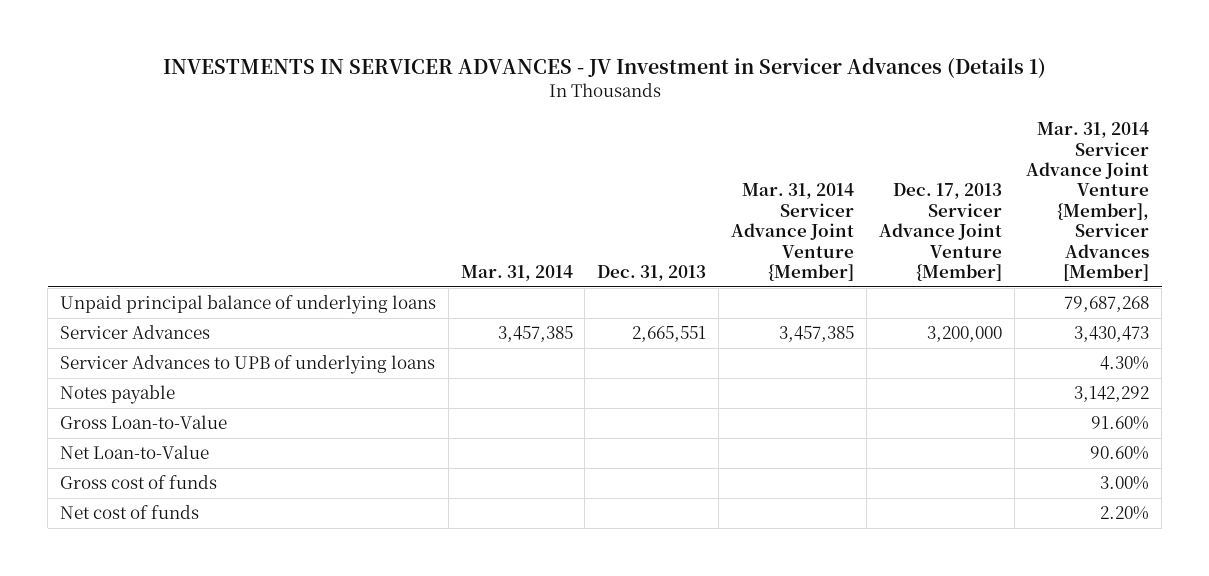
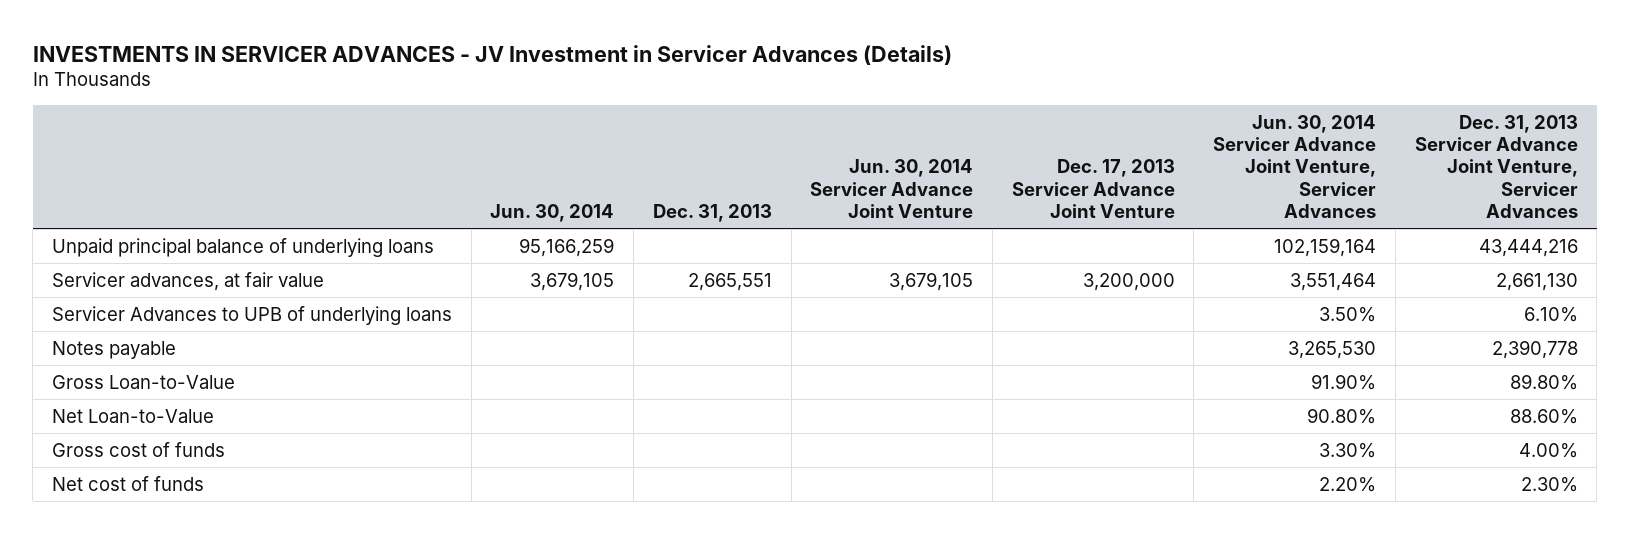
- INVESTMENTS IN SERVICER ADVANCES - JV Investment in Servicer Advances (Details 1)
+ INVESTMENTS IN SERVICER ADVANCES - JV Investment in Servicer Advances (Details)
- | Mar. 31, 2014 | Dec. 31, 2013 | Mar. 31, 2014 Servicer Advance Joint Venture {Member] | Dec. 17, 2013 Servicer Advance Joint Venture {Member] | Mar. 31, 2014 Servicer Advance Joint Venture {Member], Servicer Advances [Member]
+ | Jun. 30, 2014 | Dec. 31, 2013 | Jun. 30, 2014 Servicer Advance Joint Venture | Dec. 17, 2013 Servicer Advance Joint Venture | Jun. 30, 2014 Servicer Advance Joint Venture, Servicer Advances | Dec. 31, 2013 Servicer Advance Joint Venture, Servicer Advances
- Servicer Advances | 3,457,385 | 2,665,551 | 3,457,385 | 3,200,000 | 3,430,473
+ Servicer advances, at fair value | 3,679,105 | 2,665,551 | 3,679,105 | 3,200,000 | 3,551,464 | 2,661,130

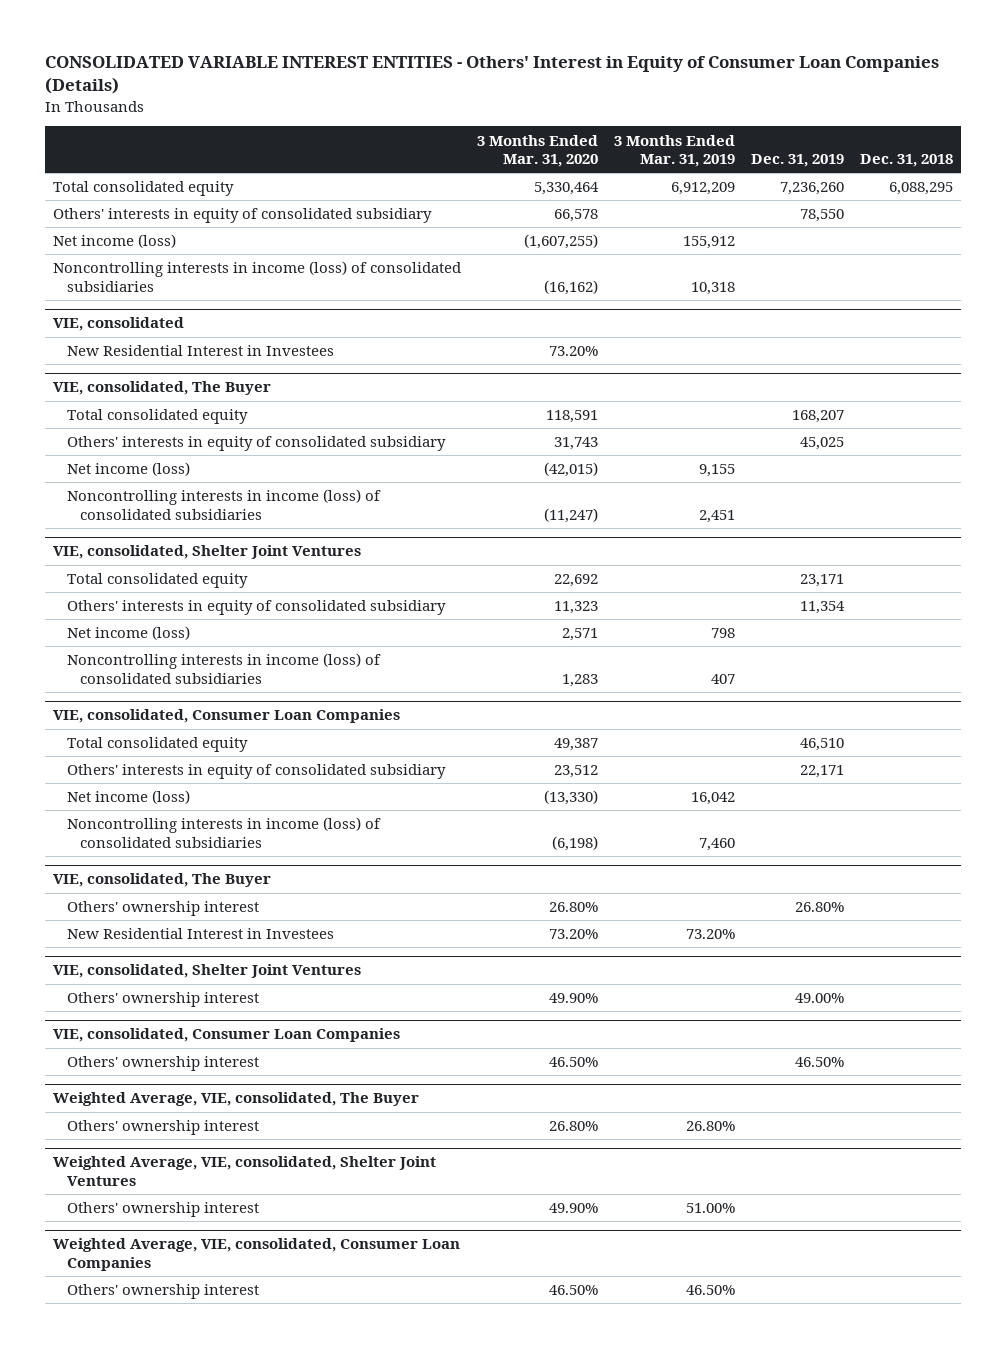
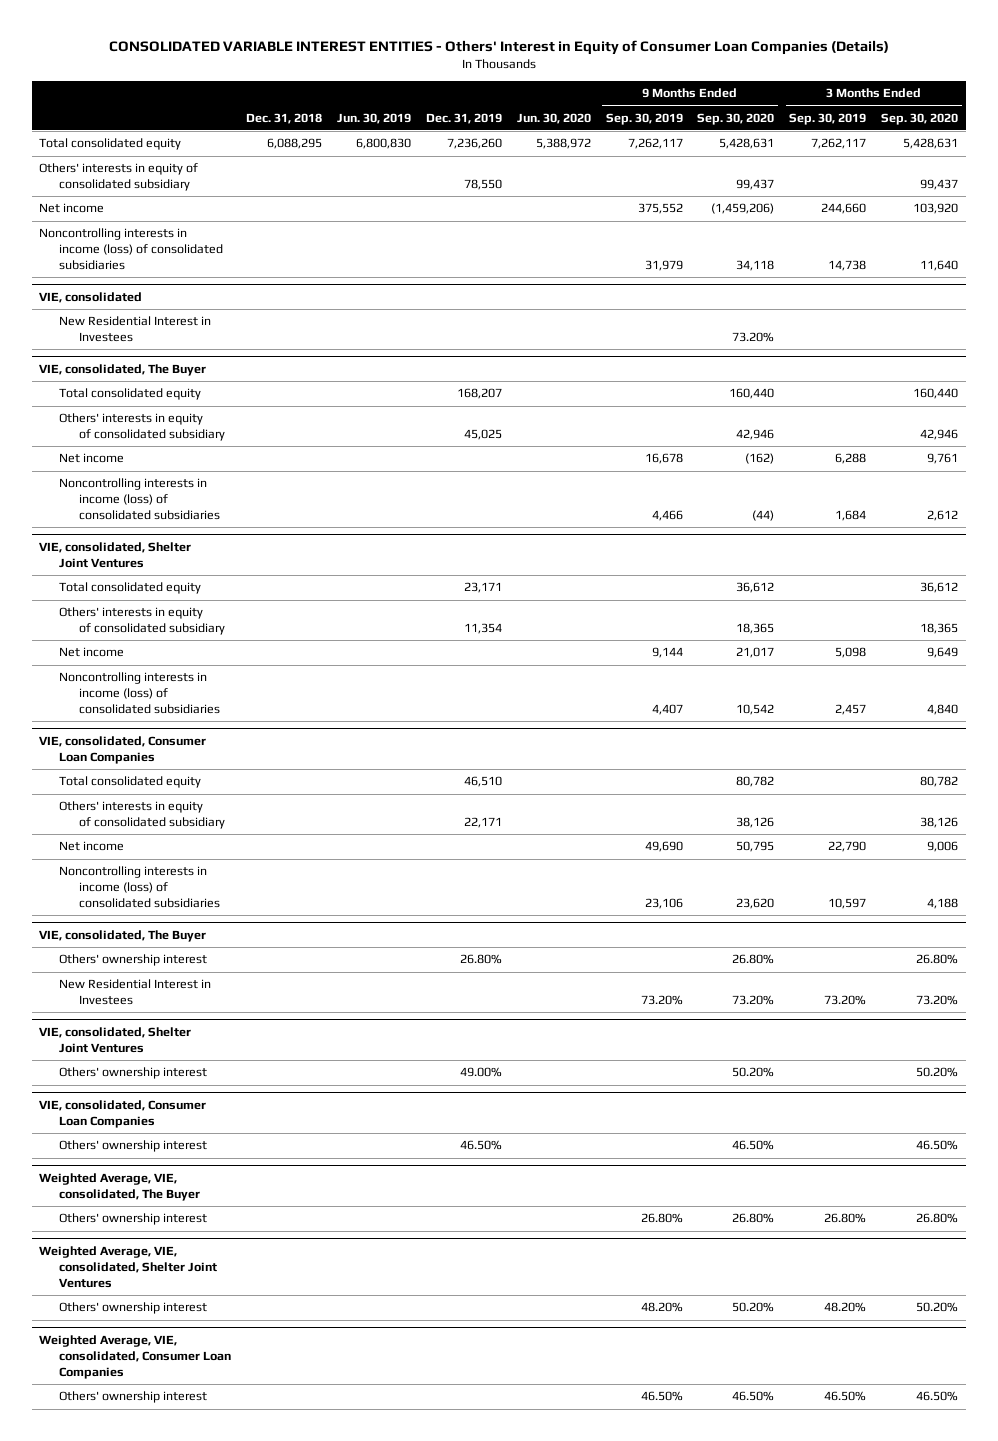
- | 3 Months Ended Mar. 31, 2020 | 3 Months Ended Mar. 31, 2019 | Dec. 31, 2019 | Dec. 31, 2018
+ | Dec. 31, 2018 | Jun. 30, 2019 | Dec. 31, 2019 | Jun. 30, 2020 | 9 Months Ended Sep. 30, 2019 | 9 Months Ended Sep. 30, 2020 | 3 Months Ended Sep. 30, 2019 | 3 Months Ended Sep. 30, 2020
- Net income (loss) | (1,607,255) | 155,912 | |
+ Net income | | | | | 375,552 | (1,459,206) | 244,660 | 103,920
@ VIE, consolidated, The Buyer
- Net income (loss) | (42,015) | 9,155 | |
+ Net income | | | | | 16,678 | (162) | 6,288 | 9,761
@ VIE, consolidated, Shelter Joint Ventures
- Net income (loss) | 2,571 | 798 | |
+ Net income | | | | | 9,144 | 21,017 | 5,098 | 9,649
@ VIE, consolidated, Consumer Loan Companies
- Net income (loss) | (13,330) | 16,042 | |
+ Net income | | | | | 49,690 | 50,795 | 22,790 | 9,006

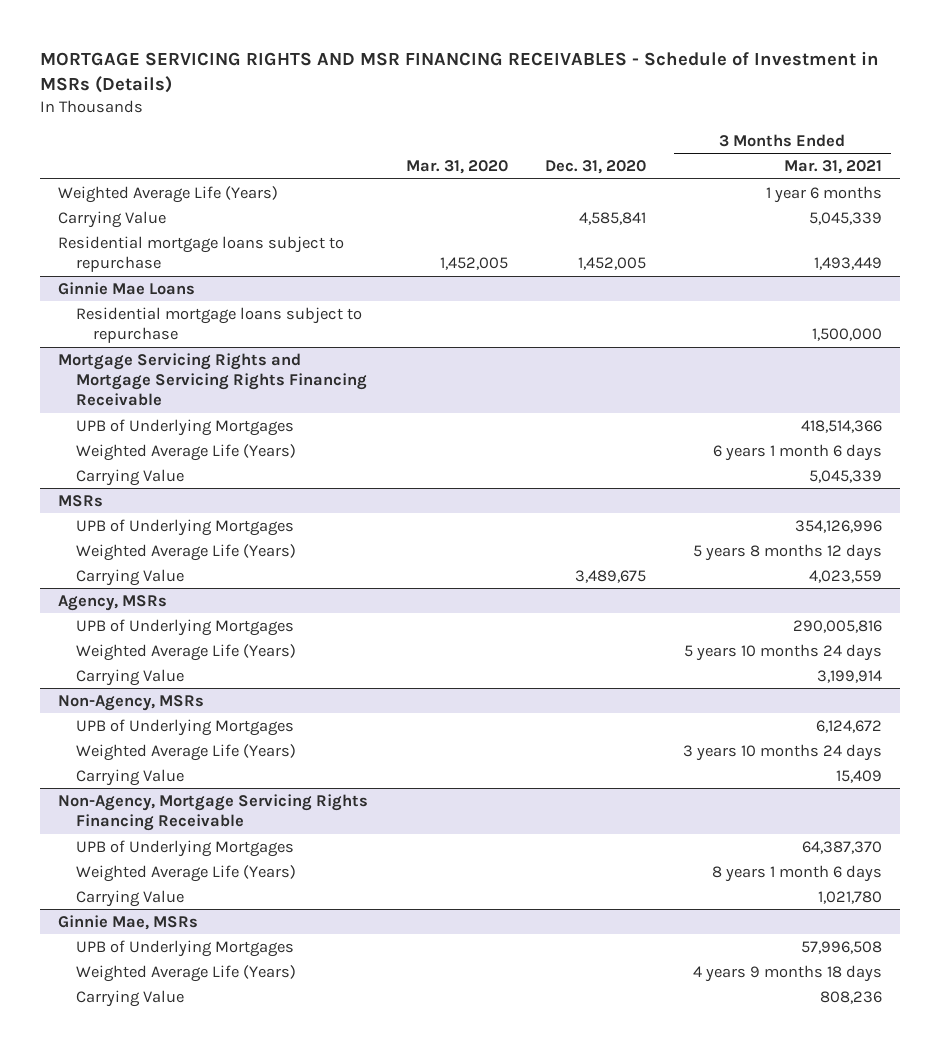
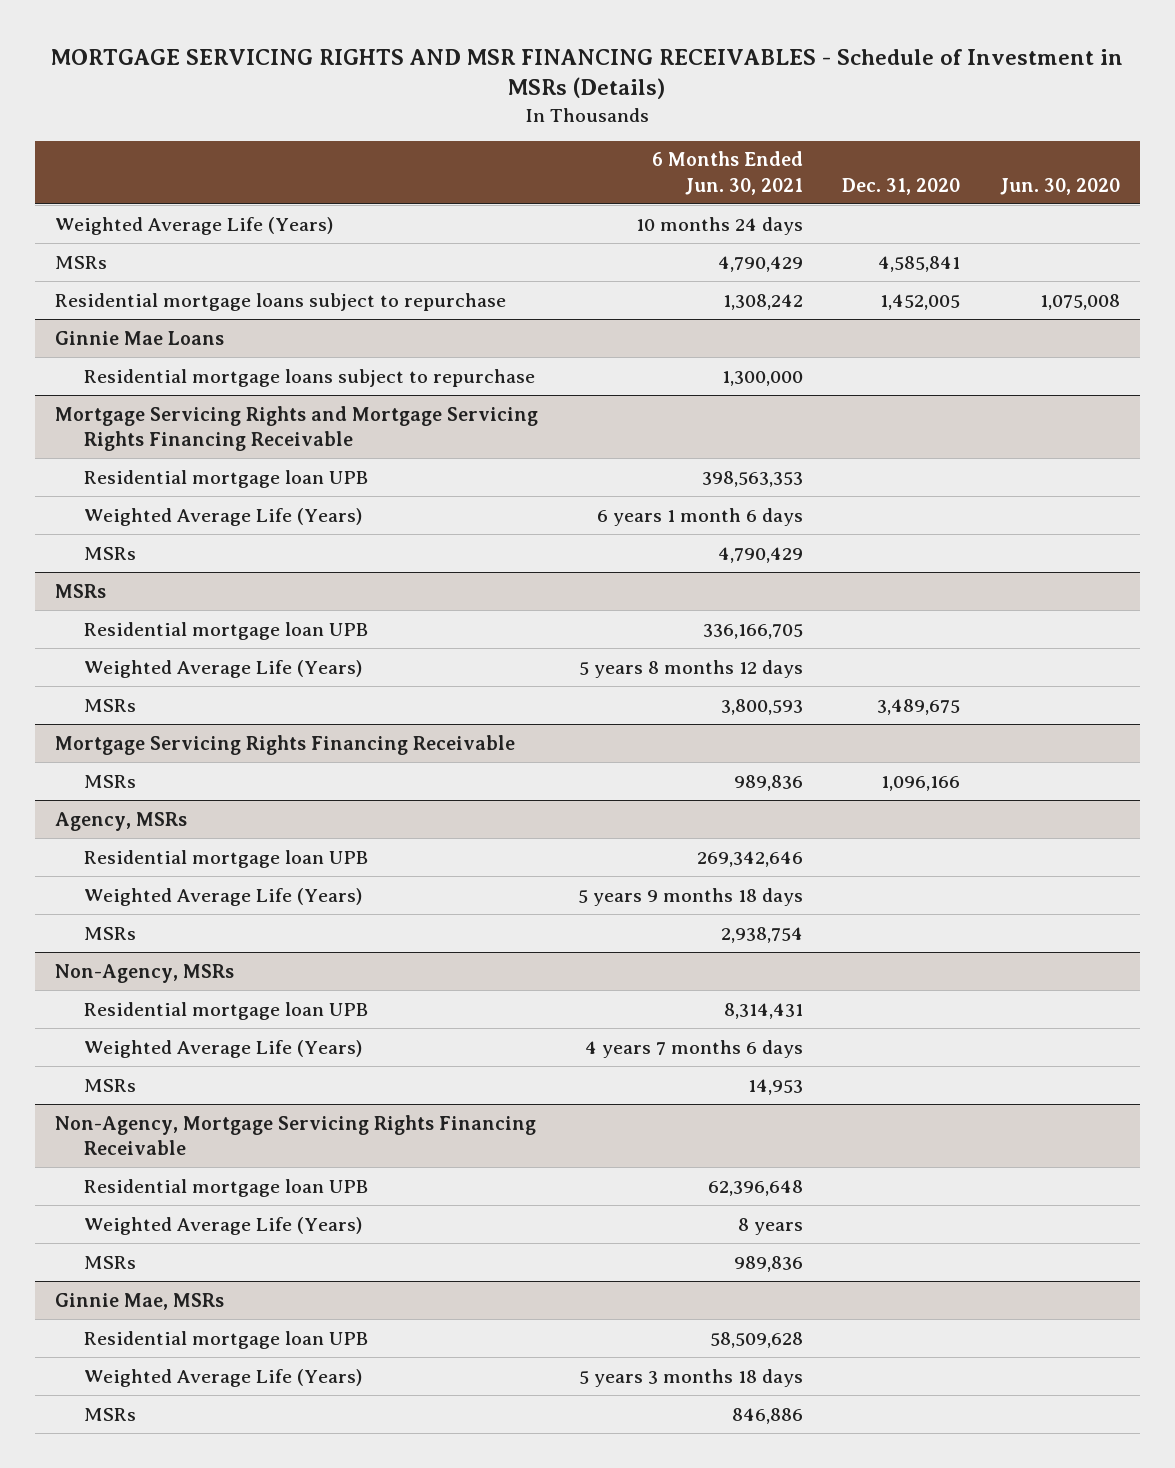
- | Mar. 31, 2020 | Dec. 31, 2020 | 3 Months Ended Mar. 31, 2021
+ | 6 Months Ended Jun. 30, 2021 | Dec. 31, 2020 | Jun. 30, 2020
- Carrying Value | | 4,585,841 | 5,045,339
+ MSRs | 4,790,429 | 4,585,841 |
@ Mortgage Servicing Rights and Mortgage Servicing Rights Financing Receivable
- UPB of Underlying Mortgages | | | 418,514,366
+ Residential mortgage loan UPB | 398,563,353 | |
- Carrying Value | | | 5,045,339
+ MSRs | 4,790,429 | |
@ MSRs
- UPB of Underlying Mortgages | | | 354,126,996
+ Residential mortgage loan UPB | 336,166,705 | |
- Carrying Value | | 3,489,675 | 4,023,559
+ MSRs | 3,800,593 | 3,489,675 |
+ Mortgage Servicing Rights Financing Receivable
+ MSRs | 989,836 | 1,096,166 |
@ Agency, MSRs
- UPB of Underlying Mortgages | | | 290,005,816
+ Residential mortgage loan UPB | 269,342,646 | |
- Carrying Value | | | 3,199,914
+ MSRs | 2,938,754 | |
@ Non-Agency, MSRs
- UPB of Underlying Mortgages | | | 6,124,672
+ Residential mortgage loan UPB | 8,314,431 | |
- Carrying Value | | | 15,409
+ MSRs | 14,953 | |
@ Non-Agency, Mortgage Servicing Rights Financing Receivable
- UPB of Underlying Mortgages | | | 64,387,370
+ Residential mortgage loan UPB | 62,396,648 | |
- Carrying Value | | | 1,021,780
+ MSRs | 989,836 | |
@ Ginnie Mae, MSRs
- UPB of Underlying Mortgages | | | 57,996,508
+ Residential mortgage loan UPB | 58,509,628 | |
- Carrying Value | | | 808,236
+ MSRs | 846,886 | |

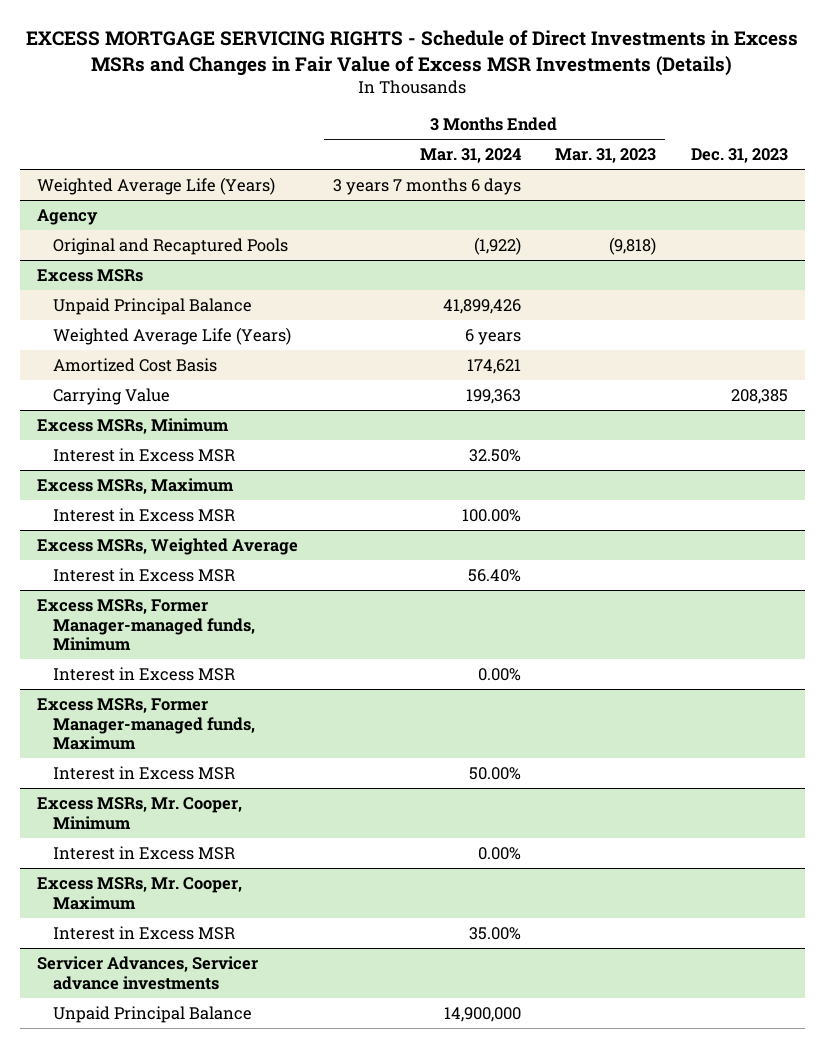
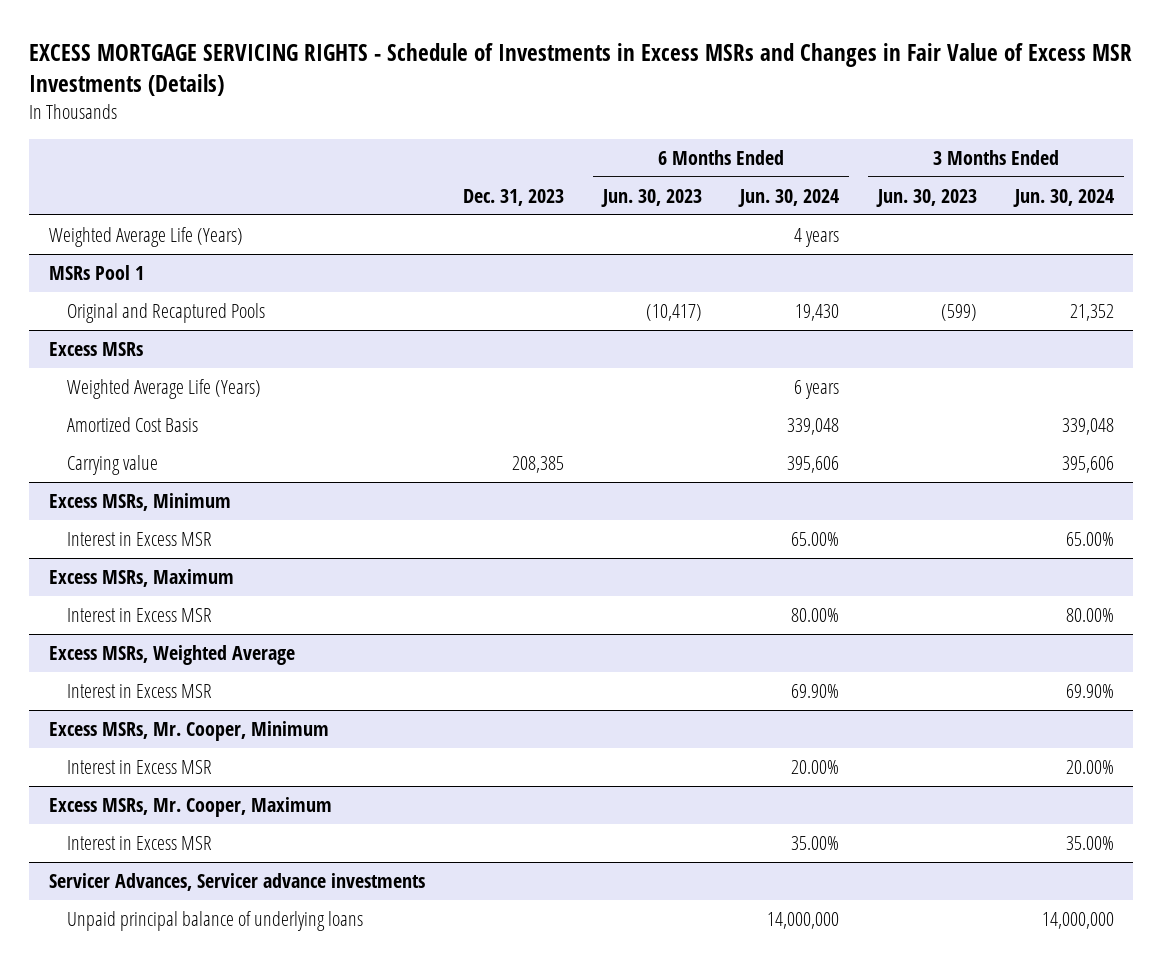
- EXCESS MORTGAGE SERVICING RIGHTS - Schedule of Direct Investments in Excess MSRs and Changes in Fair Value of Excess MSR Investments (Details)
+ EXCESS MORTGAGE SERVICING RIGHTS - Schedule of Investments in Excess MSRs and Changes in Fair Value of Excess MSR Investments (Details)
- | 3 Months Ended Mar. 31, 2024 | 3 Months Ended Mar. 31, 2023 | Dec. 31, 2023
+ | Dec. 31, 2023 | 6 Months Ended Jun. 30, 2023 | 6 Months Ended Jun. 30, 2024 | 3 Months Ended Jun. 30, 2023 | 3 Months Ended Jun. 30, 2024
- Agency
+ MSRs Pool 1
@ Excess MSRs
- Unpaid Principal Balance | 41,899,426 | |
- Carrying Value | 199,363 | | 208,385
+ Carrying value | 208,385 | | 395,606 | | 395,606
- Excess MSRs, Former Manager-managed funds, Minimum
- Interest in Excess MSR | 0.00% | |
- Excess MSRs, Former Manager-managed funds, Maximum
- Interest in Excess MSR | 50.00% | |
@ Servicer Advances, Servicer advance investments
- Unpaid Principal Balance | 14,900,000 | |
+ Unpaid principal balance of underlying loans | | | 14,000,000 | | 14,000,000

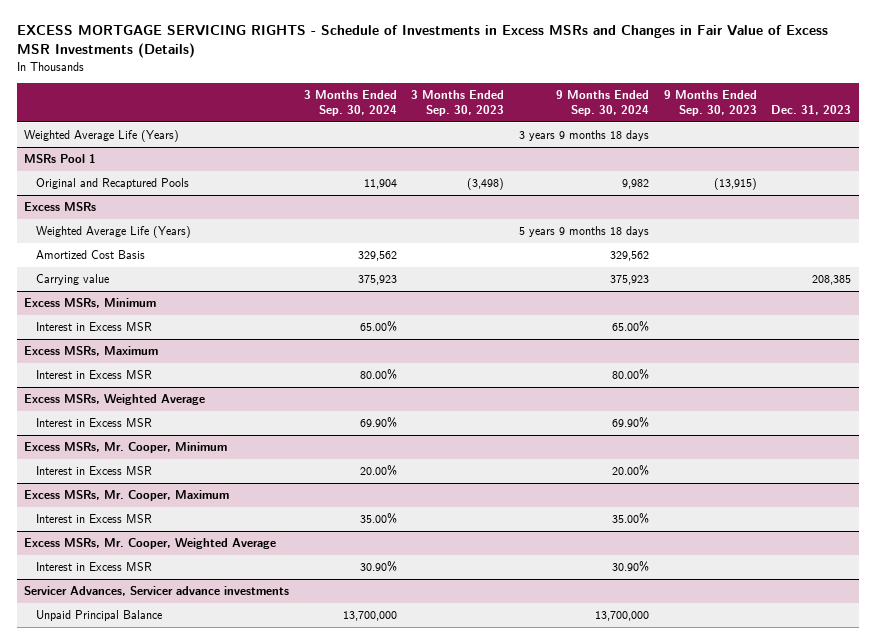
- | Dec. 31, 2023 | 6 Months Ended Jun. 30, 2023 | 6 Months Ended Jun. 30, 2024 | 3 Months Ended Jun. 30, 2023 | 3 Months Ended Jun. 30, 2024
+ | 3 Months Ended Sep. 30, 2024 | 3 Months Ended Sep. 30, 2023 | 9 Months Ended Sep. 30, 2024 | 9 Months Ended Sep. 30, 2023 | Dec. 31, 2023
+ Excess MSRs, Mr. Cooper, Weighted Average
+ Interest in Excess MSR | 30.90% | | 30.90% | |
@ Servicer Advances, Servicer advance investments
- Unpaid principal balance of underlying loans | | | 14,000,000 | | 14,000,000
+ Unpaid Principal Balance | 13,700,000 | | 13,700,000 | |

